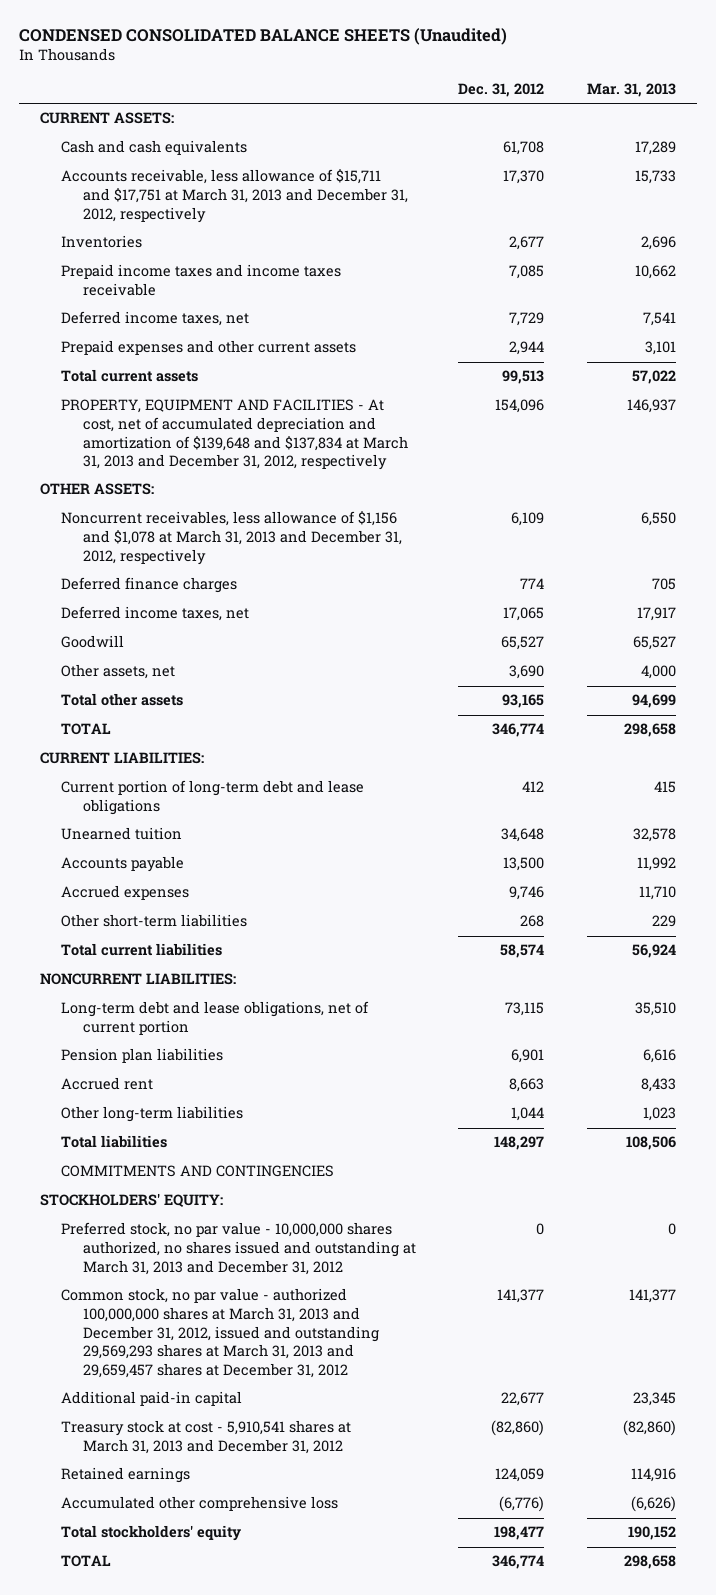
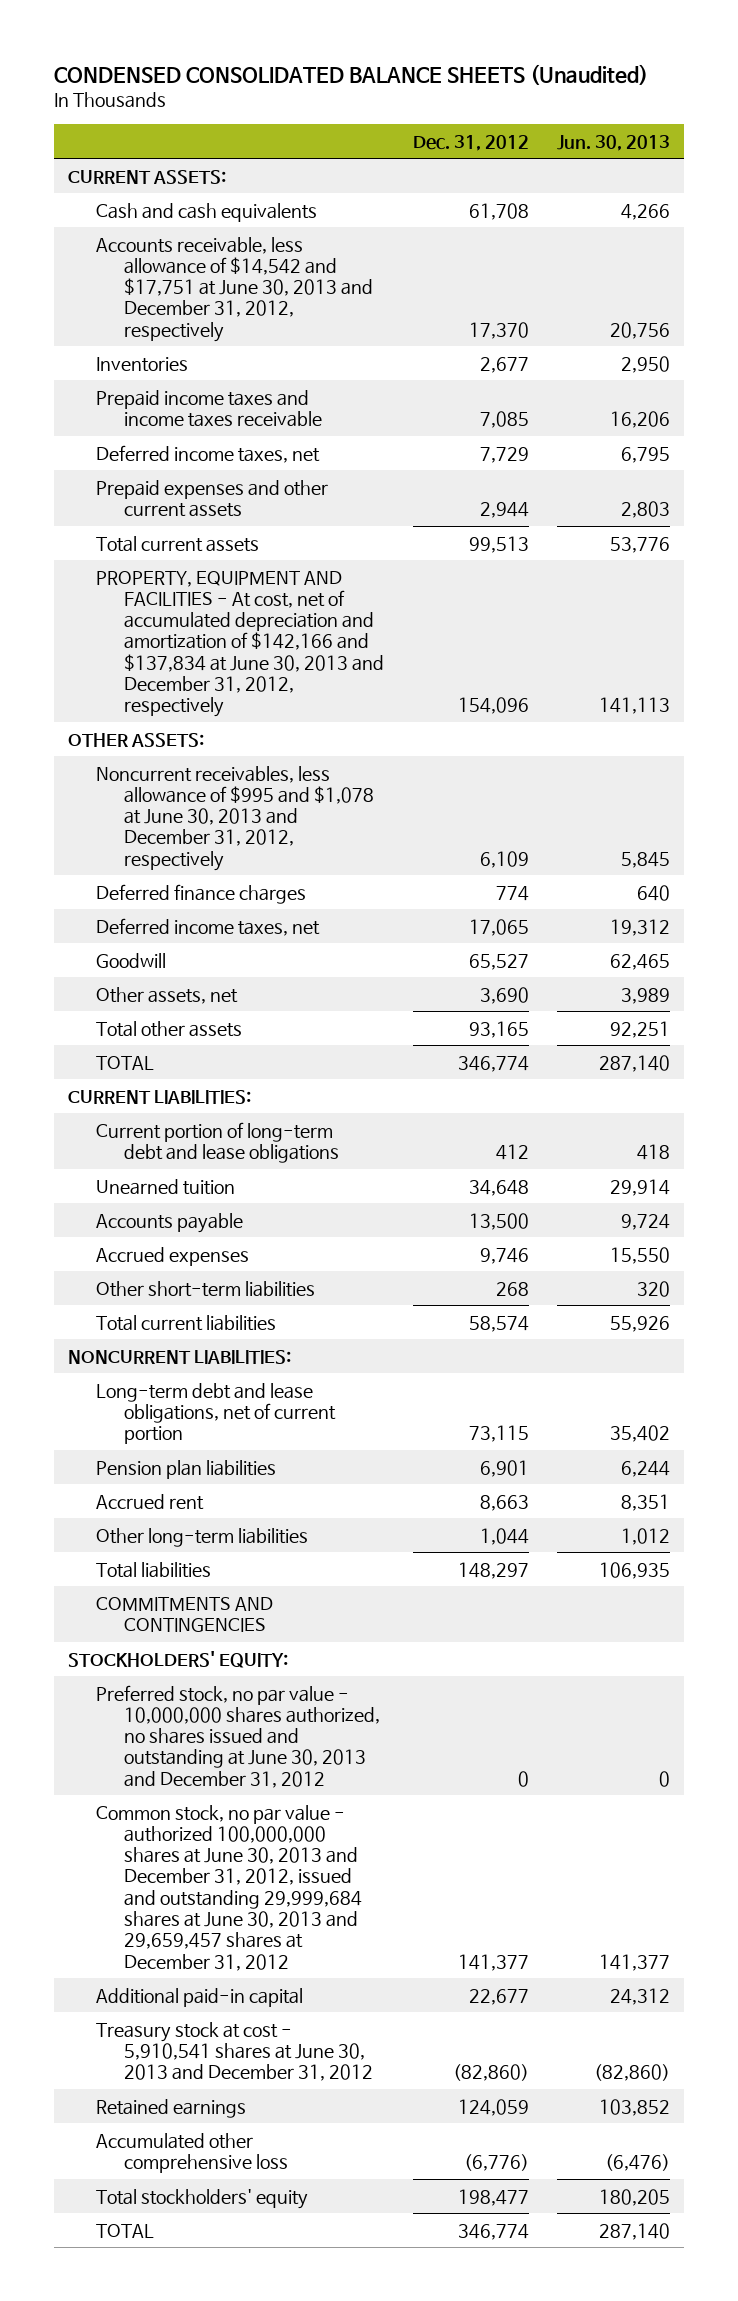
- | Dec. 31, 2012 | Mar. 31, 2013
+ | Dec. 31, 2012 | Jun. 30, 2013
- Accounts receivable, less allowance of $15,711 and $17,751 at March 31, 2013 and December 31, 2012, respectively | 17,370 | 15,733
+ Accounts receivable, less allowance of $14,542 and $17,751 at June 30, 2013 and December 31, 2012, respectively | 17,370 | 20,756
- PROPERTY, EQUIPMENT AND FACILITIES - At cost, net of accumulated depreciation and amortization of $139,648 and $137,834 at March 31, 2013 and December 31, 2012, respectively | 154,096 | 146,937
+ PROPERTY, EQUIPMENT AND FACILITIES - At cost, net of accumulated depreciation and amortization of $142,166 and $137,834 at June 30, 2013 and December 31, 2012, respectively | 154,096 | 141,113
- Noncurrent receivables, less allowance of $1,156 and $1,078 at March 31, 2013 and December 31, 2012, respectively | 6,109 | 6,550
+ Noncurrent receivables, less allowance of $995 and $1,078 at June 30, 2013 and December 31, 2012, respectively | 6,109 | 5,845
- Preferred stock, no par value - 10,000,000 shares authorized, no shares issued and outstanding at March 31, 2013 and December 31, 2012 | 0 | 0
- Common stock, no par value - authorized 100,000,000 shares at March 31, 2013 and December 31, 2012, issued and outstanding 29,569,293 shares at March 31, 2013 and 29,659,457 shares at December 31, 2012 | 141,377 | 141,377
+ Preferred stock, no par value - 10,000,000 shares authorized, no shares issued and outstanding at June 30, 2013 and December 31, 2012 | 0 | 0
+ Common stock, no par value - authorized 100,000,000 shares at June 30, 2013 and December 31, 2012, issued and outstanding 29,999,684 shares at June 30, 2013 and 29,659,457 shares at December 31, 2012 | 141,377 | 141,377
- Treasury stock at cost - 5,910,541 shares at March 31, 2013 and December 31, 2012 | (82,860) | (82,860)
+ Treasury stock at cost - 5,910,541 shares at June 30, 2013 and December 31, 2012 | (82,860) | (82,860)

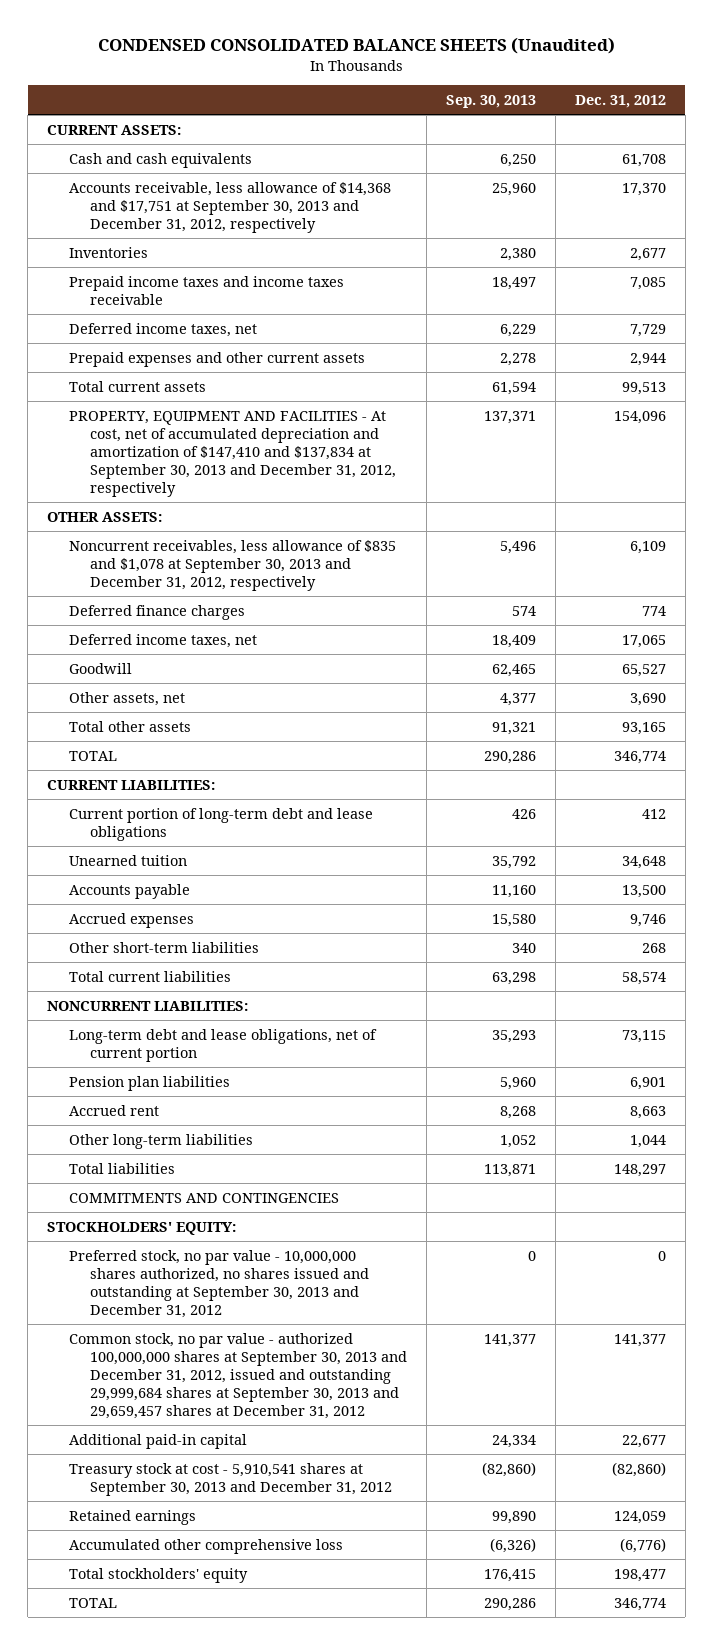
- | Dec. 31, 2012 | Jun. 30, 2013
+ | Sep. 30, 2013 | Dec. 31, 2012
- Accounts receivable, less allowance of $14,542 and $17,751 at June 30, 2013 and December 31, 2012, respectively | 17,370 | 20,756
+ Accounts receivable, less allowance of $14,368 and $17,751 at September 30, 2013 and December 31, 2012, respectively | 25,960 | 17,370
- PROPERTY, EQUIPMENT AND FACILITIES - At cost, net of accumulated depreciation and amortization of $142,166 and $137,834 at June 30, 2013 and December 31, 2012, respectively | 154,096 | 141,113
+ PROPERTY, EQUIPMENT AND FACILITIES - At cost, net of accumulated depreciation and amortization of $147,410 and $137,834 at September 30, 2013 and December 31, 2012, respectively | 137,371 | 154,096
- Noncurrent receivables, less allowance of $995 and $1,078 at June 30, 2013 and December 31, 2012, respectively | 6,109 | 5,845
+ Noncurrent receivables, less allowance of $835 and $1,078 at September 30, 2013 and December 31, 2012, respectively | 5,496 | 6,109
- Preferred stock, no par value - 10,000,000 shares authorized, no shares issued and outstanding at June 30, 2013 and December 31, 2012 | 0 | 0
- Common stock, no par value - authorized 100,000,000 shares at June 30, 2013 and December 31, 2012, issued and outstanding 29,999,684 shares at June 30, 2013 and 29,659,457 shares at December 31, 2012 | 141,377 | 141,377
+ Preferred stock, no par value - 10,000,000 shares authorized, no shares issued and outstanding at September 30, 2013 and December 31, 2012 | 0 | 0
+ Common stock, no par value - authorized 100,000,000 shares at September 30, 2013 and December 31, 2012, issued and outstanding 29,999,684 shares at September 30, 2013 and 29,659,457 shares at December 31, 2012 | 141,377 | 141,377
- Treasury stock at cost - 5,910,541 shares at June 30, 2013 and December 31, 2012 | (82,860) | (82,860)
+ Treasury stock at cost - 5,910,541 shares at September 30, 2013 and December 31, 2012 | (82,860) | (82,860)

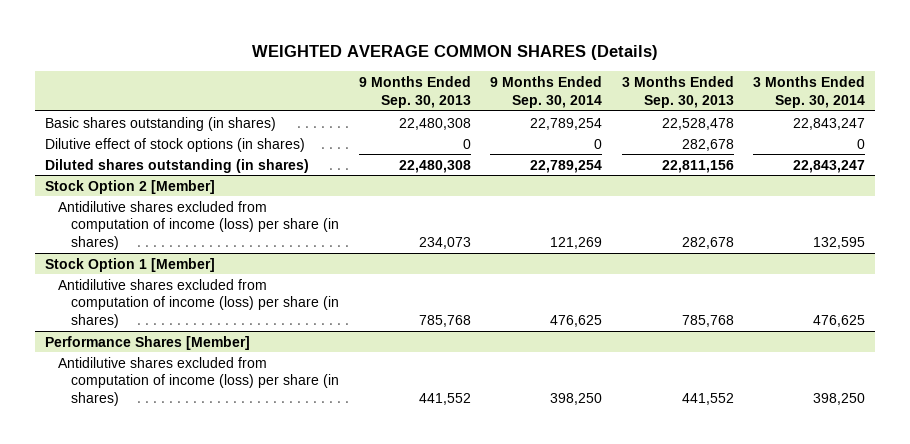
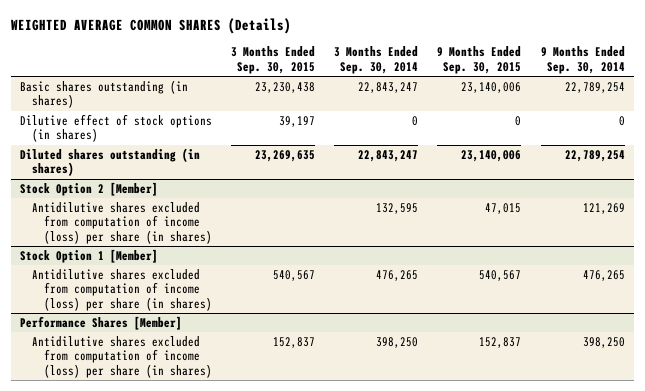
- | 9 Months Ended Sep. 30, 2013 | 9 Months Ended Sep. 30, 2014 | 3 Months Ended Sep. 30, 2013 | 3 Months Ended Sep. 30, 2014
+ | 3 Months Ended Sep. 30, 2015 | 3 Months Ended Sep. 30, 2014 | 9 Months Ended Sep. 30, 2015 | 9 Months Ended Sep. 30, 2014
@ Stock Option 1 [Member]
- Antidilutive shares excluded from computation of income (loss) per share (in shares) | 785,768 | 476,625 | 785,768 | 476,625
+ Antidilutive shares excluded from computation of income (loss) per share (in shares) | 540,567 | 476,265 | 540,567 | 476,265

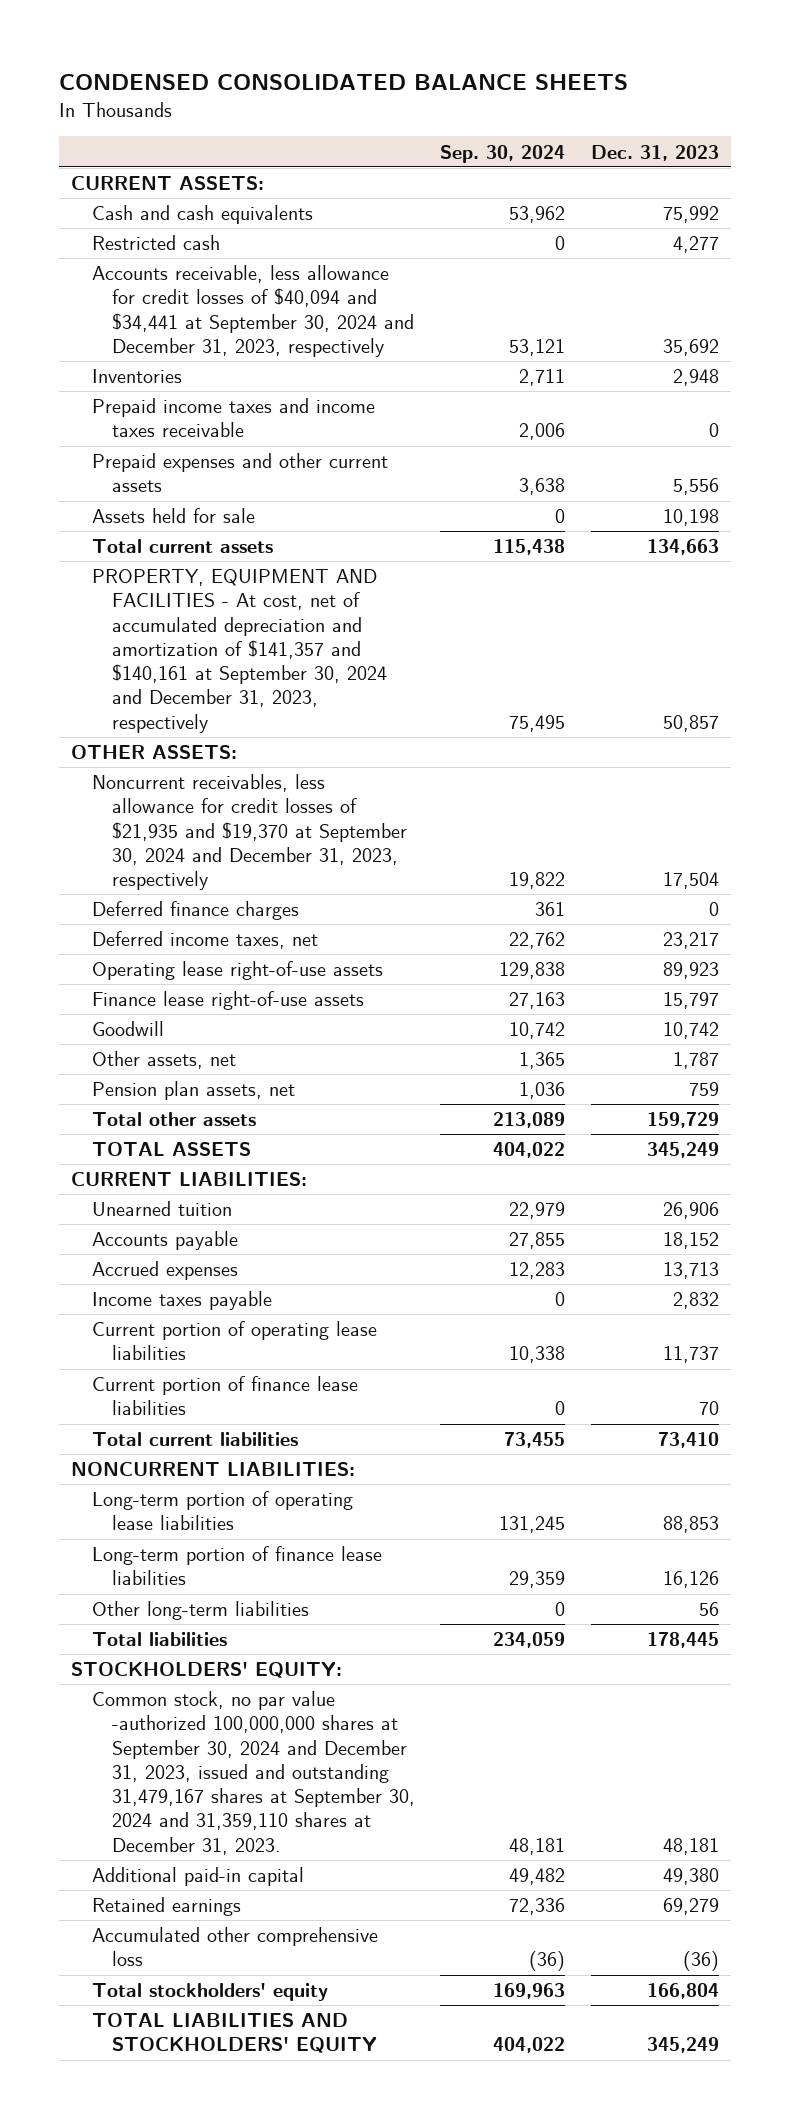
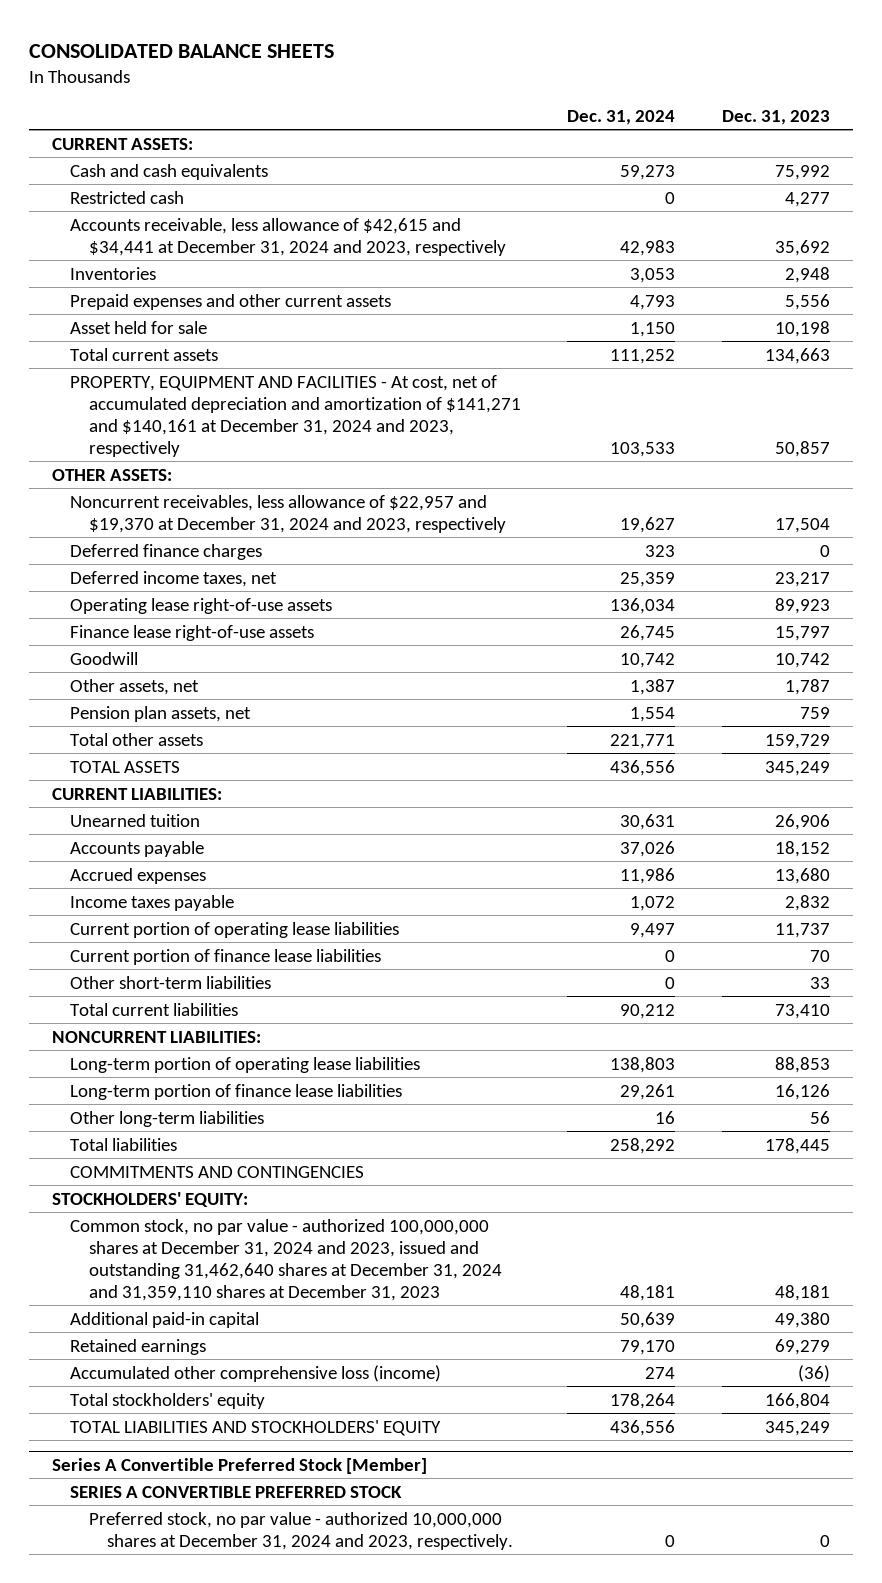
- CONDENSED CONSOLIDATED BALANCE SHEETS
+ CONSOLIDATED BALANCE SHEETS
- | Sep. 30, 2024 | Dec. 31, 2023
+ | Dec. 31, 2024 | Dec. 31, 2023
- Accounts receivable, less allowance for credit losses of $40,094 and $34,441 at September 30, 2024 and December 31, 2023, respectively | 53,121 | 35,692
+ Accounts receivable, less allowance of $42,615 and $34,441 at December 31, 2024 and 2023, respectively | 42,983 | 35,692
- Prepaid income taxes and income taxes receivable | 2,006 | 0
- Assets held for sale | 0 | 10,198
+ Asset held for sale | 1,150 | 10,198
- PROPERTY, EQUIPMENT AND FACILITIES - At cost, net of accumulated depreciation and amortization of $141,357 and $140,161 at September 30, 2024 and December 31, 2023, respectively | 75,495 | 50,857
+ PROPERTY, EQUIPMENT AND FACILITIES - At cost, net of accumulated depreciation and amortization of $141,271 and $140,161 at December 31, 2024 and 2023, respectively | 103,533 | 50,857
- Noncurrent receivables, less allowance for credit losses of $21,935 and $19,370 at September 30, 2024 and December 31, 2023, respectively | 19,822 | 17,504
+ Noncurrent receivables, less allowance of $22,957 and $19,370 at December 31, 2024 and 2023, respectively | 19,627 | 17,504
- Accrued expenses | 12,283 | 13,713
+ Accrued expenses | 11,986 | 13,680
+ Other short-term liabilities | 0 | 33
+ COMMITMENTS AND CONTINGENCIES
- Common stock, no par value -authorized 100,000,000 shares at September 30, 2024 and December 31, 2023, issued and outstanding 31,479,167 shares at September 30, 2024 and 31,359,110 shares at December 31, 2023. | 48,181 | 48,181
+ Common stock, no par value - authorized 100,000,000 shares at December 31, 2024 and 2023, issued and outstanding 31,462,640 shares at December 31, 2024 and 31,359,110 shares at December 31, 2023 | 48,181 | 48,181
- Accumulated other comprehensive loss | (36) | (36)
+ Accumulated other comprehensive loss (income) | 274 | (36)
+ Series A Convertible Preferred Stock [Member]
+ SERIES A CONVERTIBLE PREFERRED STOCK
+ Preferred stock, no par value - authorized 10,000,000 shares at December 31, 2024 and 2023, respectively. | 0 | 0

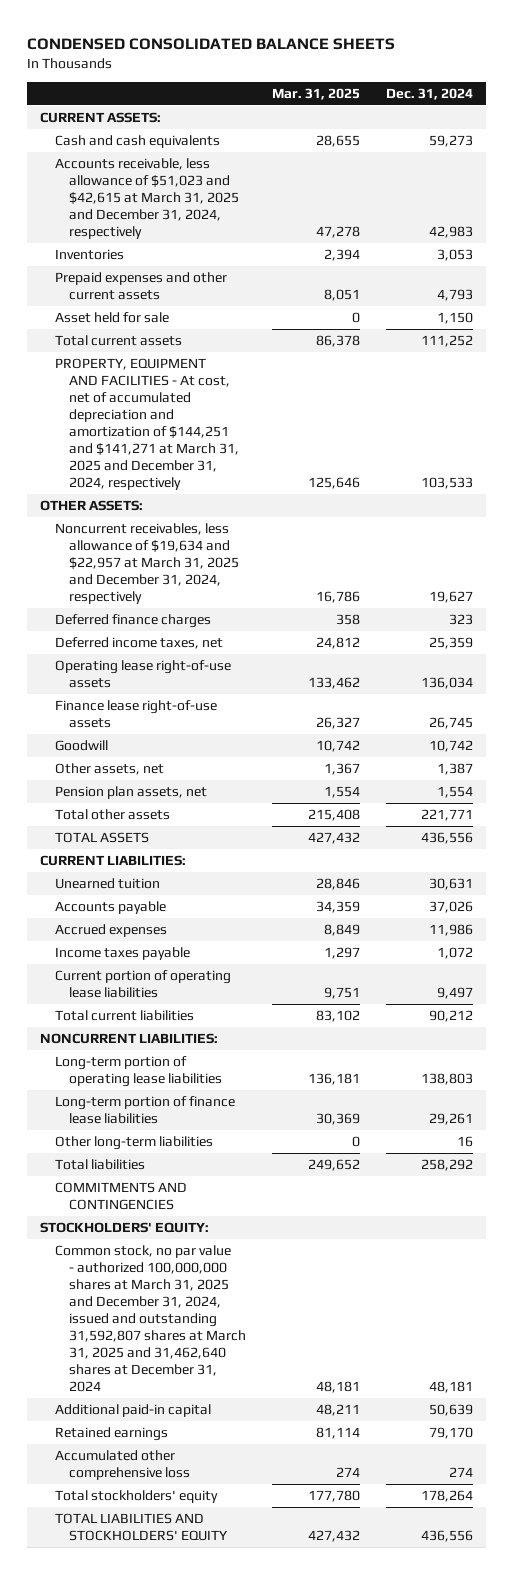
- CONSOLIDATED BALANCE SHEETS
+ CONDENSED CONSOLIDATED BALANCE SHEETS
- | Dec. 31, 2024 | Dec. 31, 2023
+ | Mar. 31, 2025 | Dec. 31, 2024
- Restricted cash | 0 | 4,277
- Accounts receivable, less allowance of $42,615 and $34,441 at December 31, 2024 and 2023, respectively | 42,983 | 35,692
+ Accounts receivable, less allowance of $51,023 and $42,615 at March 31, 2025 and December 31, 2024, respectively | 47,278 | 42,983
- PROPERTY, EQUIPMENT AND FACILITIES - At cost, net of accumulated depreciation and amortization of $141,271 and $140,161 at December 31, 2024 and 2023, respectively | 103,533 | 50,857
+ PROPERTY, EQUIPMENT AND FACILITIES - At cost, net of accumulated depreciation and amortization of $144,251 and $141,271 at March 31, 2025 and December 31, 2024, respectively | 125,646 | 103,533
- Noncurrent receivables, less allowance of $22,957 and $19,370 at December 31, 2024 and 2023, respectively | 19,627 | 17,504
+ Noncurrent receivables, less allowance of $19,634 and $22,957 at March 31, 2025 and December 31, 2024, respectively | 16,786 | 19,627
- Current portion of finance lease liabilities | 0 | 70
- Other short-term liabilities | 0 | 33
- Common stock, no par value - authorized 100,000,000 shares at December 31, 2024 and 2023, issued and outstanding 31,462,640 shares at December 31, 2024 and 31,359,110 shares at December 31, 2023 | 48,181 | 48,181
+ Common stock, no par value - authorized 100,000,000 shares at March 31, 2025 and December 31, 2024, issued and outstanding 31,592,807 shares at March 31, 2025 and 31,462,640 shares at December 31, 2024 | 48,181 | 48,181
- Accumulated other comprehensive loss (income) | 274 | (36)
+ Accumulated other comprehensive loss | 274 | 274
- Series A Convertible Preferred Stock [Member]
- SERIES A CONVERTIBLE PREFERRED STOCK
- Preferred stock, no par value - authorized 10,000,000 shares at December 31, 2024 and 2023, respectively. | 0 | 0

